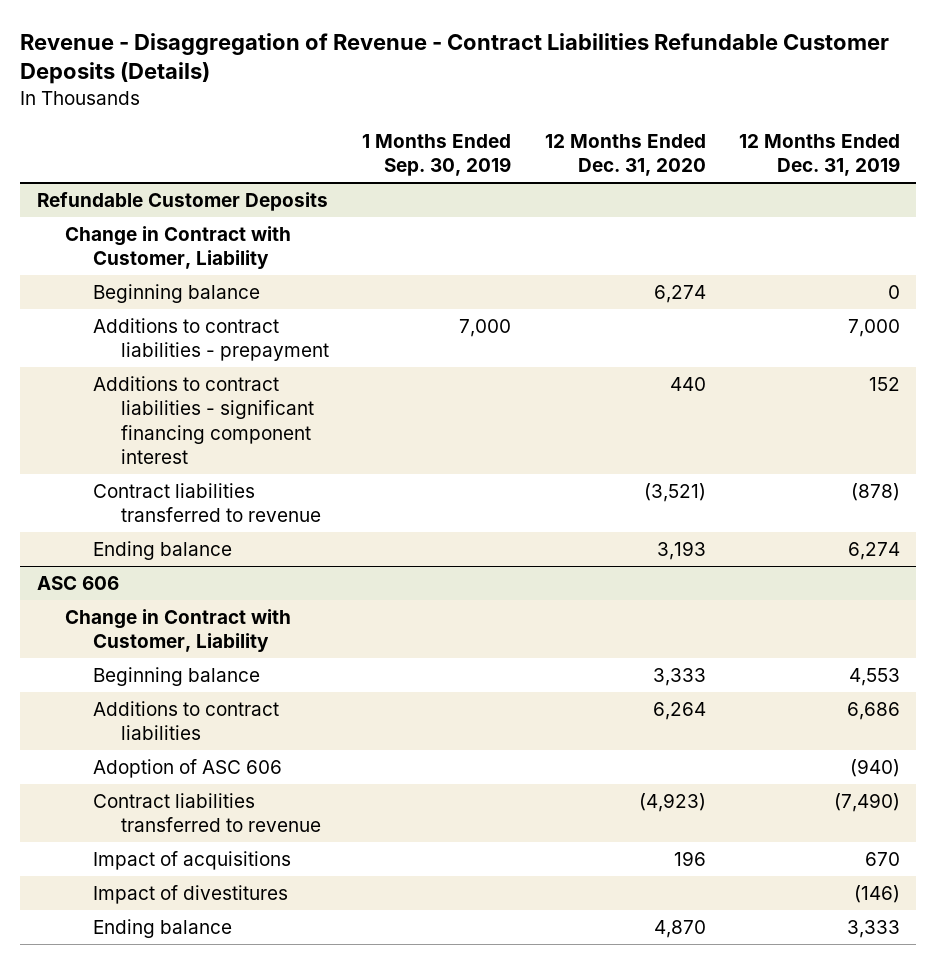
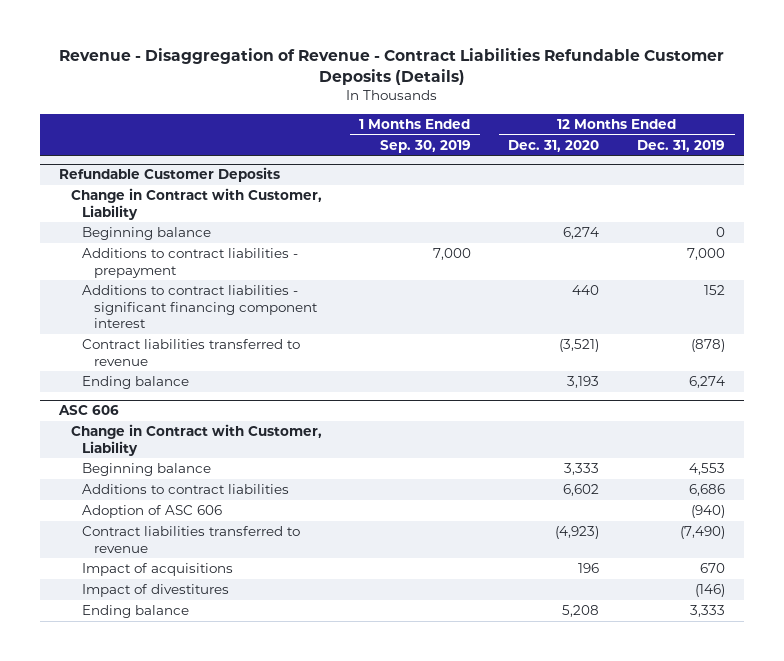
@ ASC 606
- Additions to contract liabilities | | 6,264 | 6,686
+ Additions to contract liabilities | | 6,602 | 6,686
- Ending balance | | 4,870 | 3,333
+ Ending balance | | 5,208 | 3,333

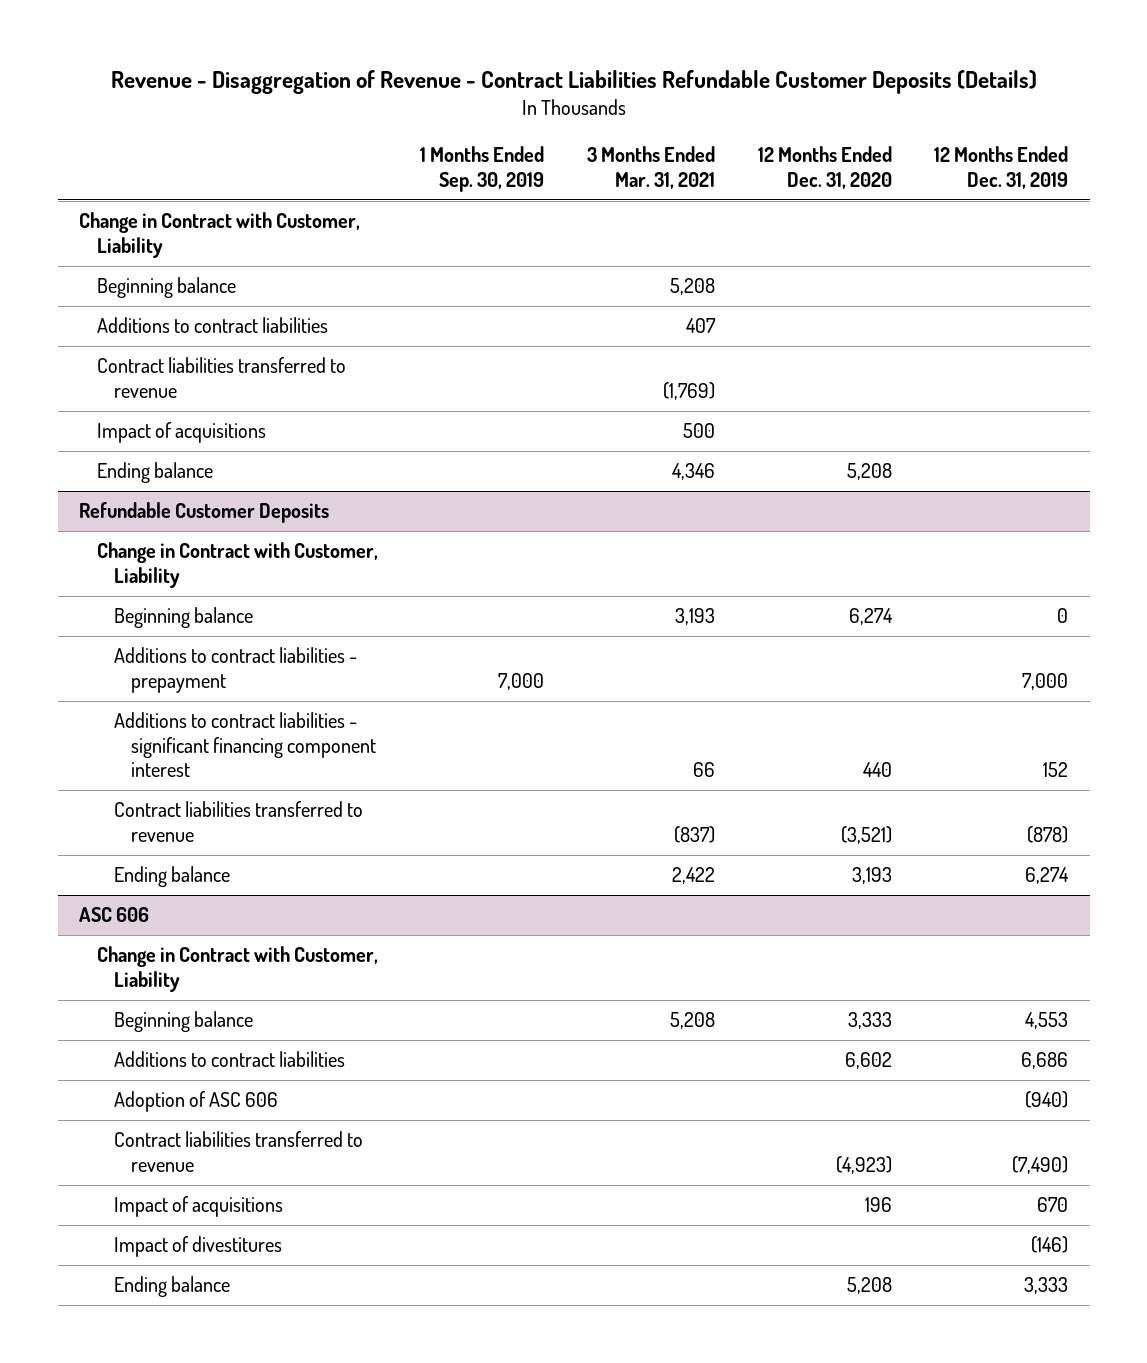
- | 1 Months Ended Sep. 30, 2019 | 12 Months Ended Dec. 31, 2020 | 12 Months Ended Dec. 31, 2019
+ | 1 Months Ended Sep. 30, 2019 | 3 Months Ended Mar. 31, 2021 | 12 Months Ended Dec. 31, 2020 | 12 Months Ended Dec. 31, 2019
+ Change in Contract with Customer, Liability
+ Beginning balance | | 5,208 | |
+ Additions to contract liabilities | | 407 | |
+ Contract liabilities transferred to revenue | | (1,769) | |
+ Impact of acquisitions | | 500 | |
+ Ending balance | | 4,346 | 5,208 |

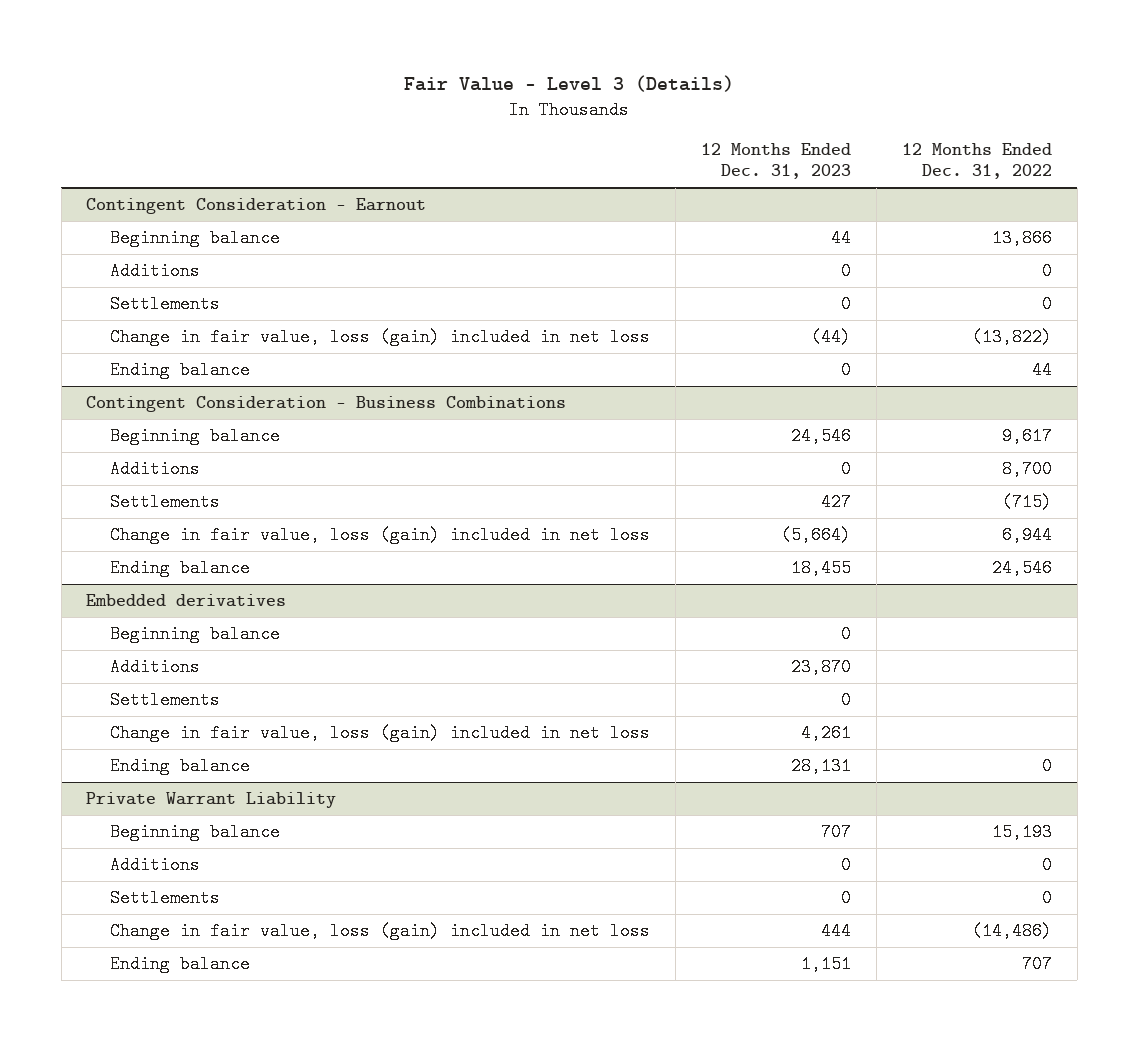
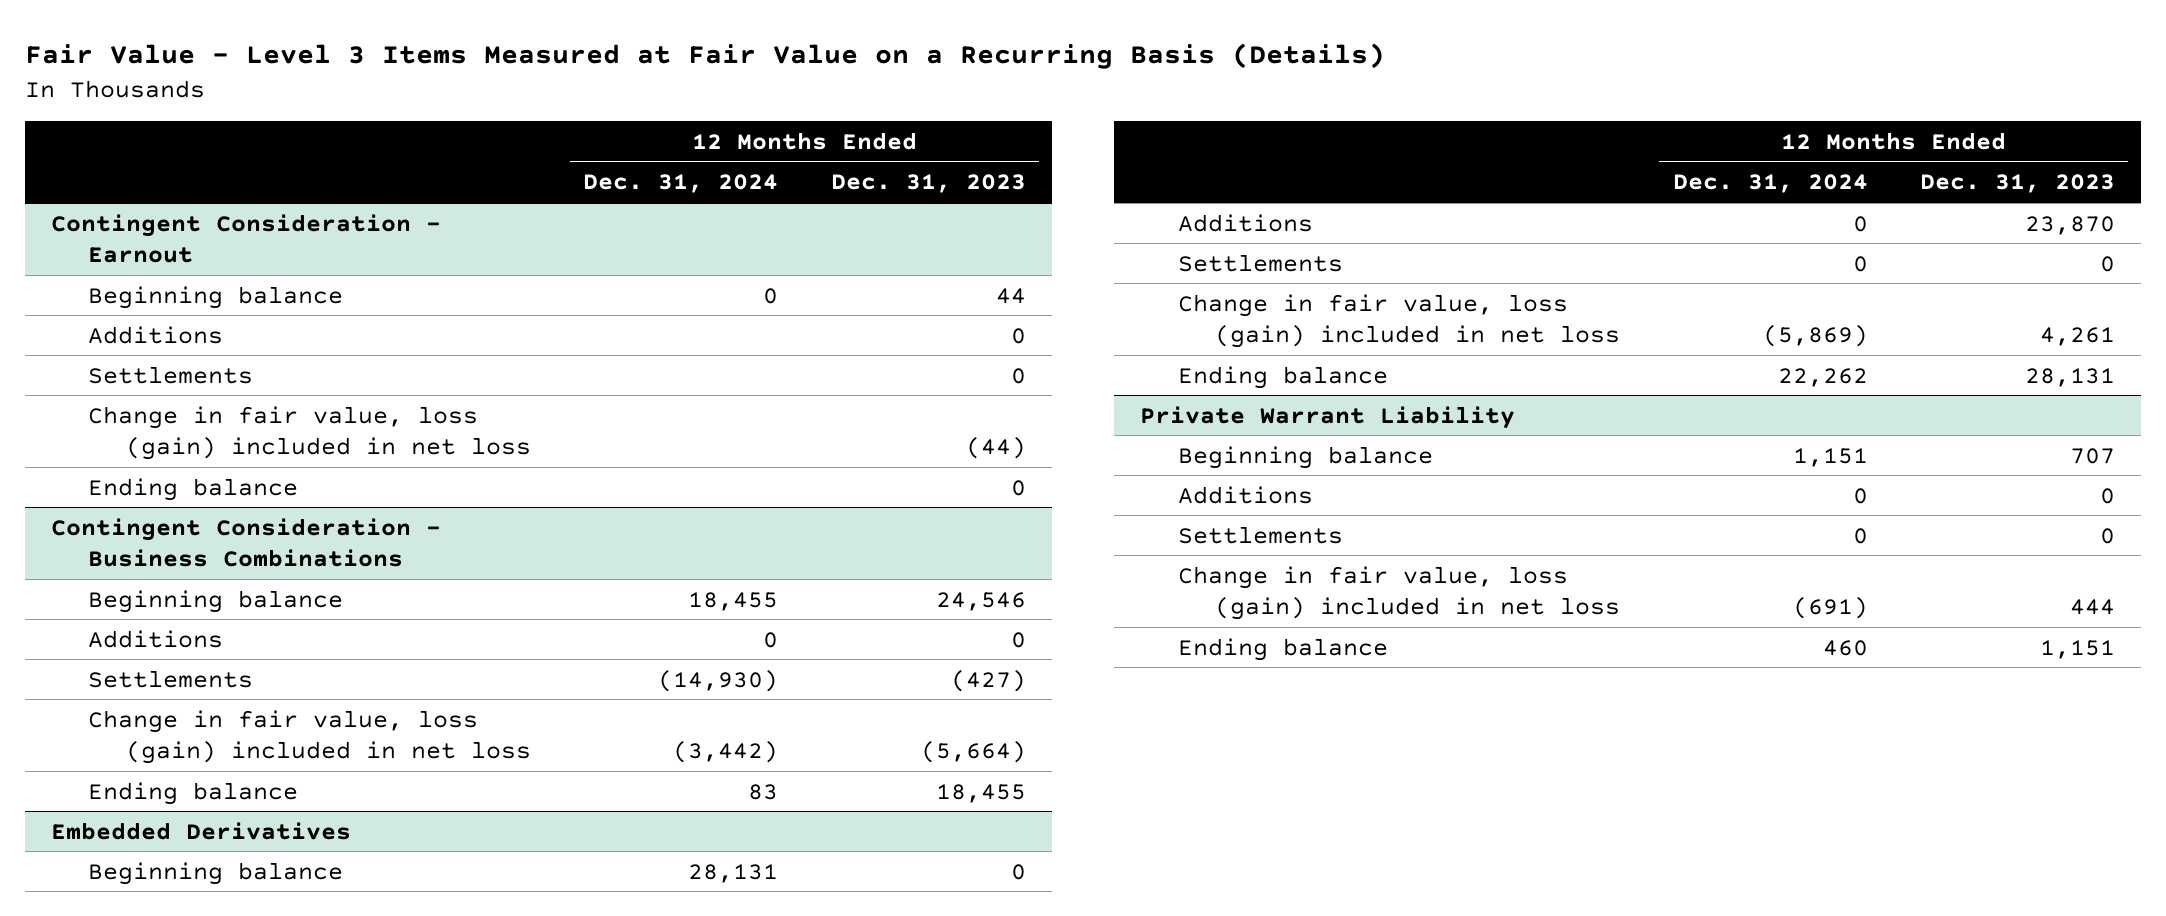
- Fair Value - Level 3 (Details)
+ Fair Value - Level 3 Items Measured at Fair Value on a Recurring Basis (Details)
- | 12 Months Ended Dec. 31, 2023 | 12 Months Ended Dec. 31, 2022
+ | 12 Months Ended Dec. 31, 2024 | 12 Months Ended Dec. 31, 2023
@ Contingent Consideration - Business Combinations
- Settlements | 427 | (715)
+ Settlements | (14,930) | (427)
- Embedded derivatives
+ Embedded Derivatives

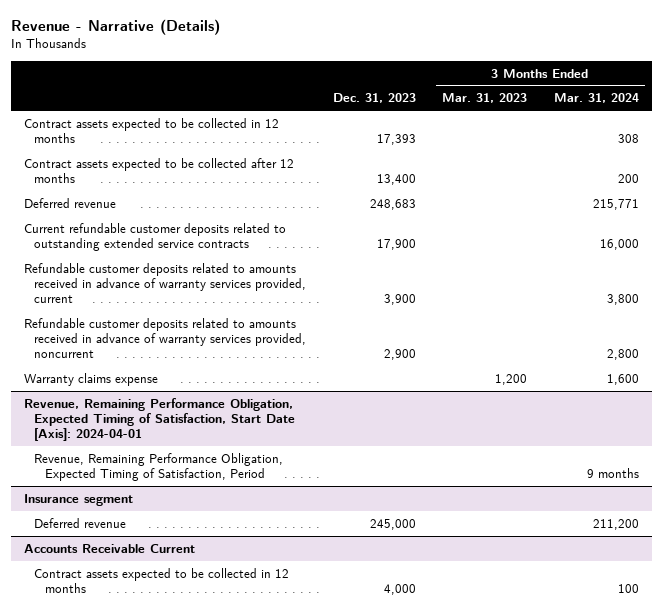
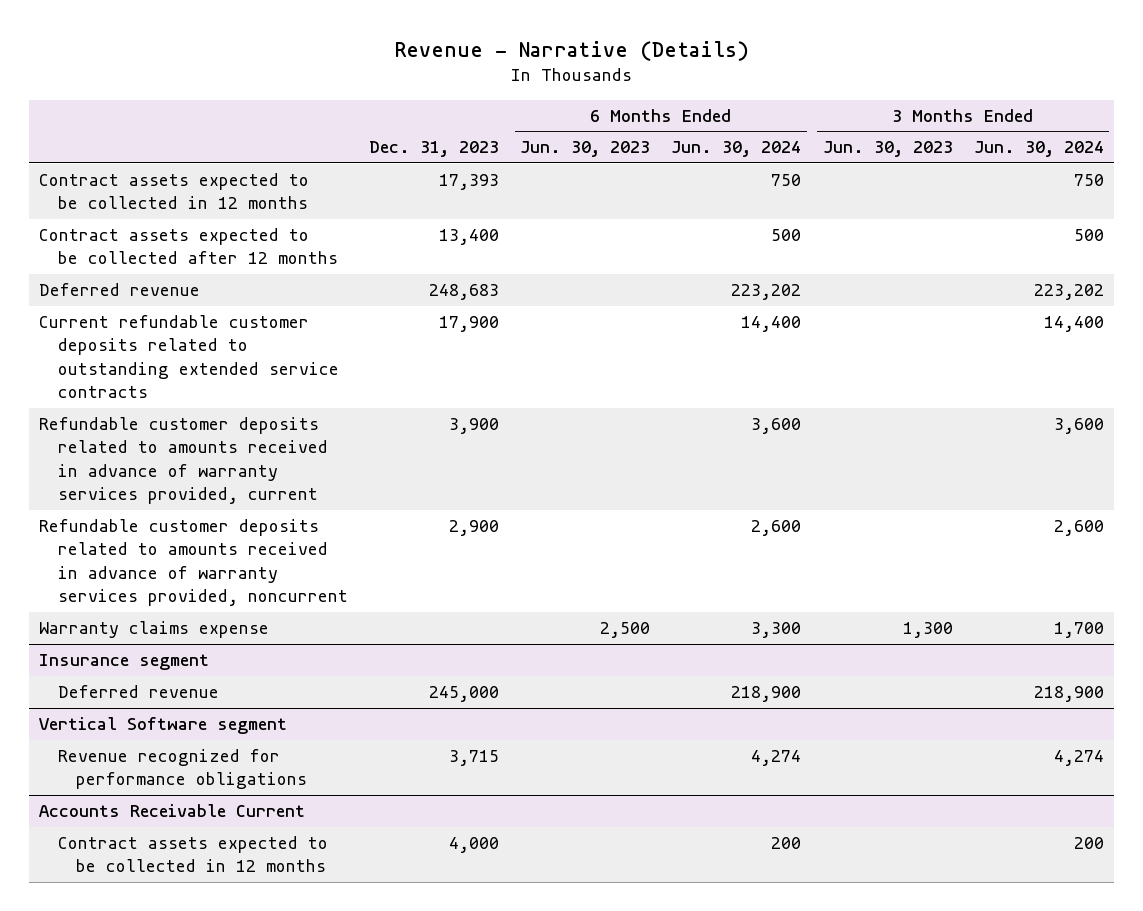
- | Dec. 31, 2023 | 3 Months Ended Mar. 31, 2023 | 3 Months Ended Mar. 31, 2024
+ | Dec. 31, 2023 | 6 Months Ended Jun. 30, 2023 | 6 Months Ended Jun. 30, 2024 | 3 Months Ended Jun. 30, 2023 | 3 Months Ended Jun. 30, 2024
- Revenue, Remaining Performance Obligation, Expected Timing of Satisfaction, Start Date [Axis]: 2024-04-01
- Revenue, Remaining Performance Obligation, Expected Timing of Satisfaction, Period | | | 9 months
+ Vertical Software segment
+ Revenue recognized for performance obligations | 3,715 | | 4,274 | | 4,274

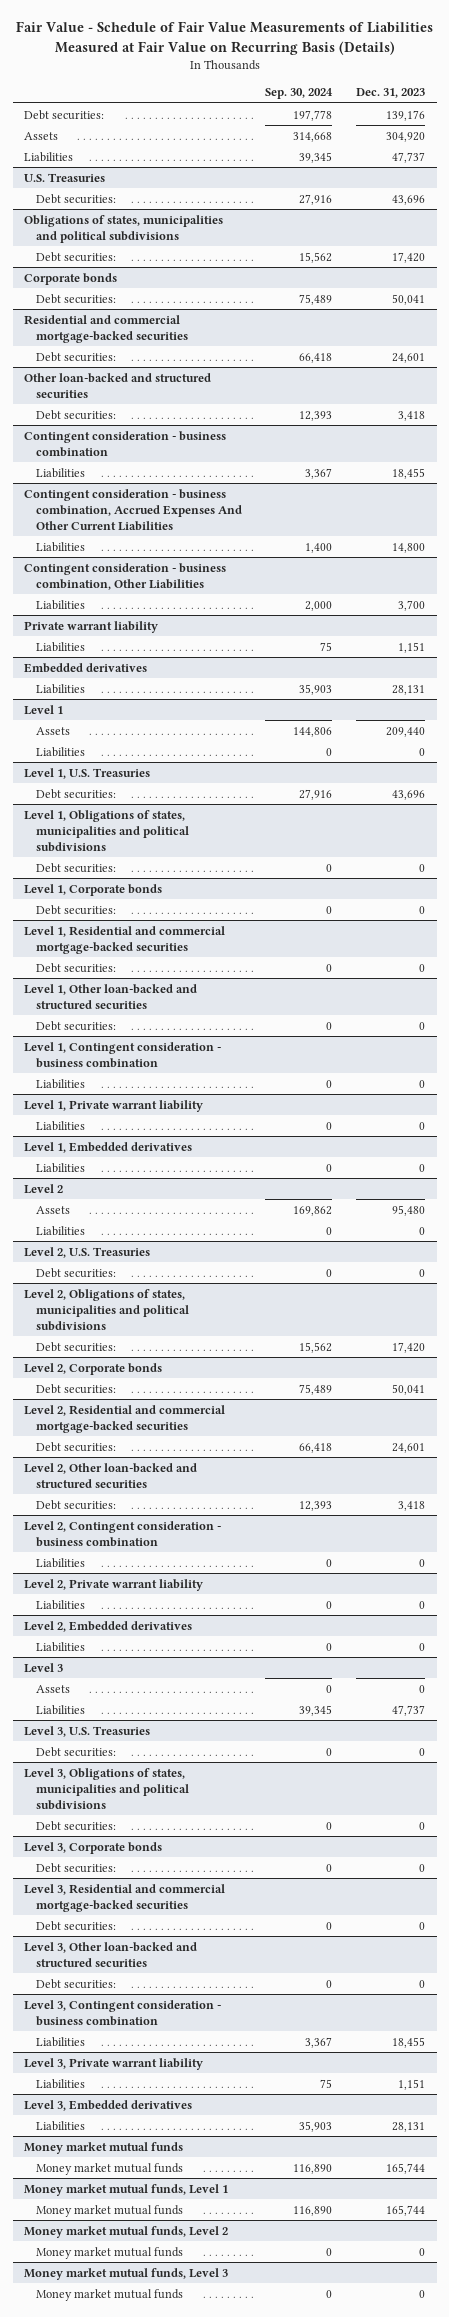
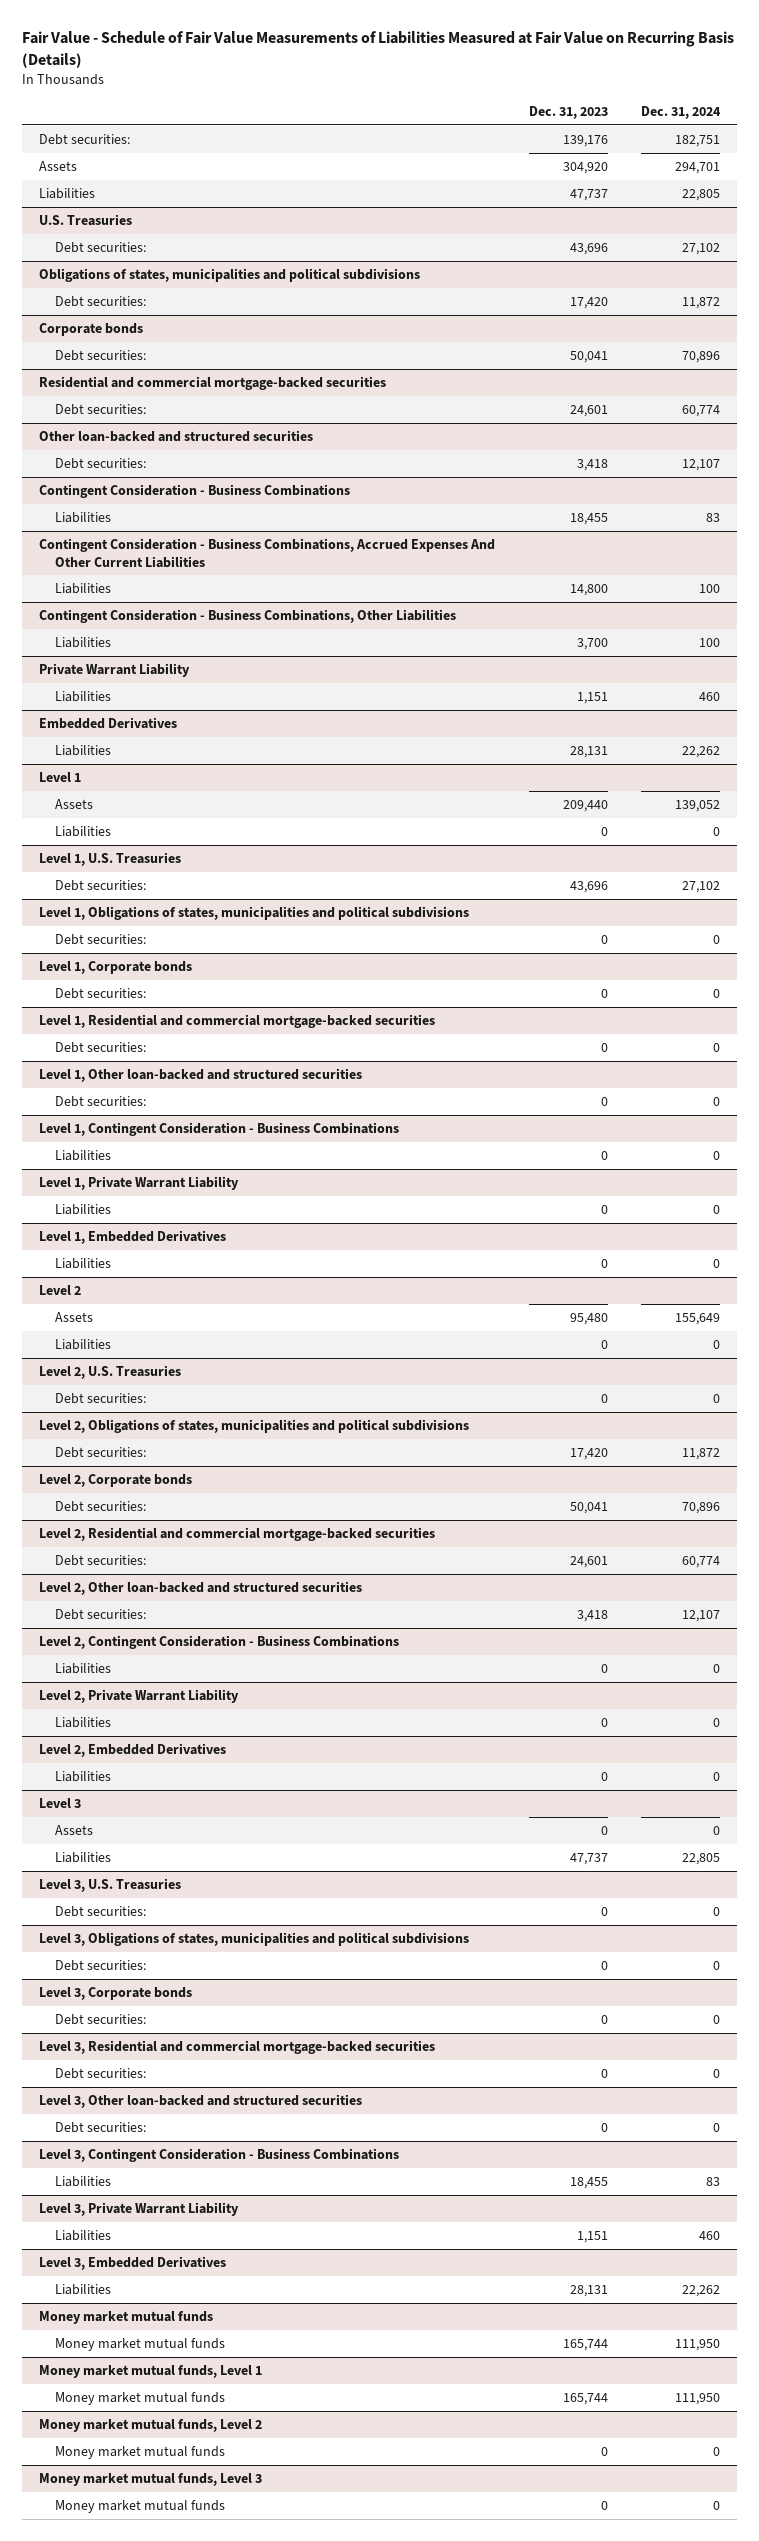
- | Sep. 30, 2024 | Dec. 31, 2023
+ | Dec. 31, 2023 | Dec. 31, 2024
- Contingent consideration - business combination
+ Contingent Consideration - Business Combinations
- Contingent consideration - business combination, Accrued Expenses And Other Current Liabilities
+ Contingent Consideration - Business Combinations, Accrued Expenses And Other Current Liabilities
- Contingent consideration - business combination, Other Liabilities
+ Contingent Consideration - Business Combinations, Other Liabilities
- Private warrant liability
+ Private Warrant Liability
- Embedded derivatives
+ Embedded Derivatives
- Level 1, Contingent consideration - business combination
+ Level 1, Contingent Consideration - Business Combinations
- Level 1, Private warrant liability
+ Level 1, Private Warrant Liability
- Level 1, Embedded derivatives
+ Level 1, Embedded Derivatives
- Level 2, Contingent consideration - business combination
+ Level 2, Contingent Consideration - Business Combinations
- Level 2, Private warrant liability
+ Level 2, Private Warrant Liability
- Level 2, Embedded derivatives
+ Level 2, Embedded Derivatives
- Level 3, Contingent consideration - business combination
+ Level 3, Contingent Consideration - Business Combinations
- Level 3, Private warrant liability
+ Level 3, Private Warrant Liability
- Level 3, Embedded derivatives
+ Level 3, Embedded Derivatives

